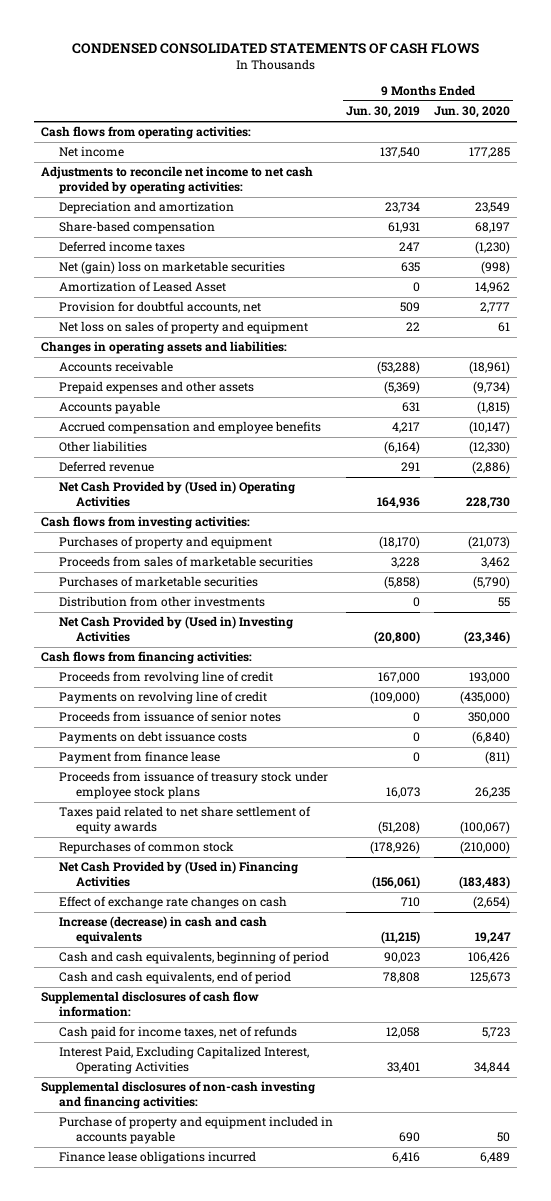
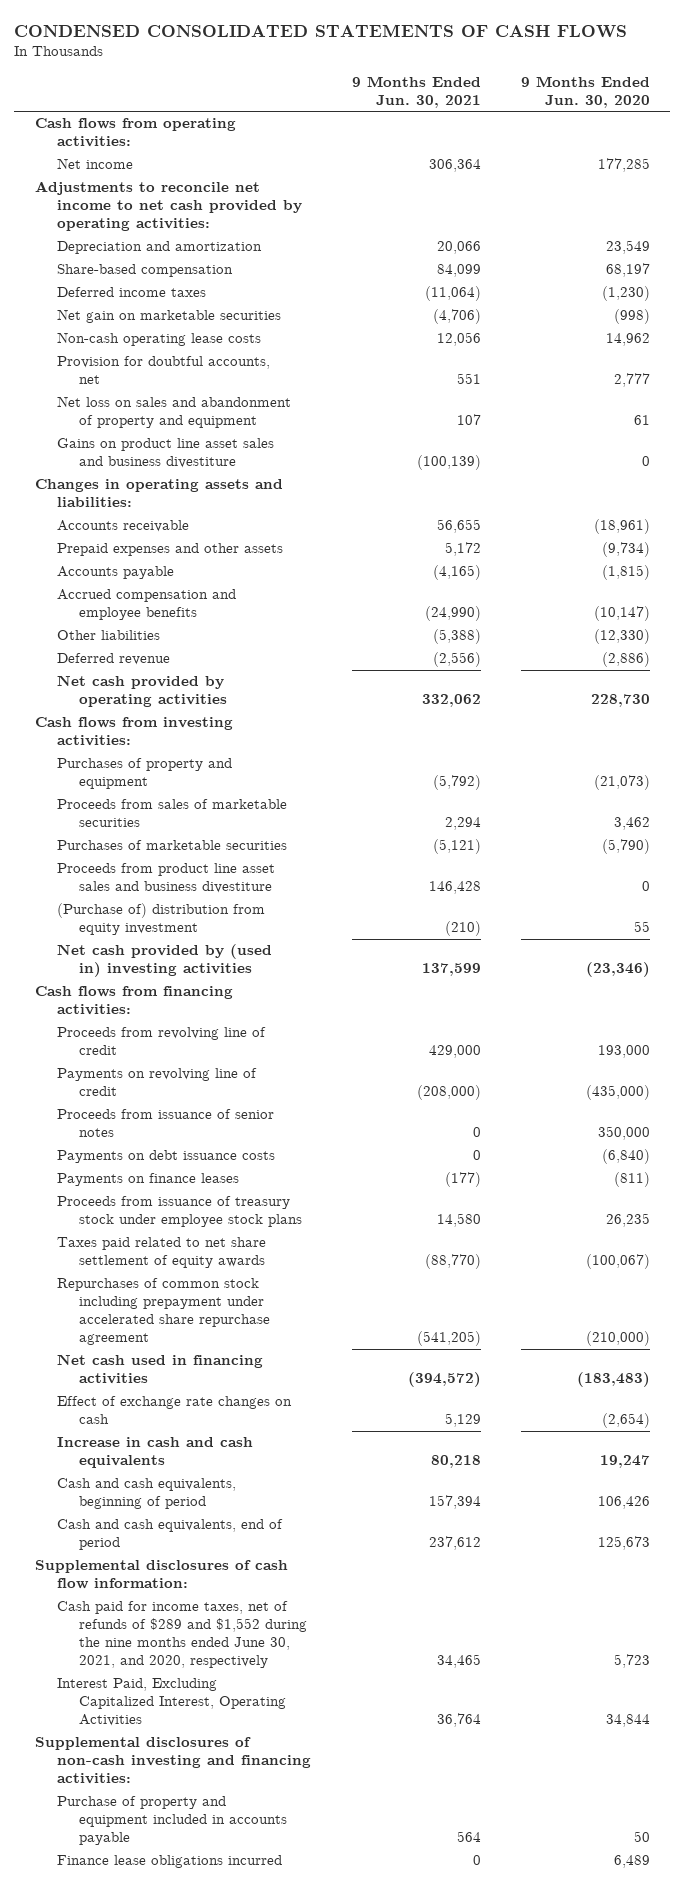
- | 9 Months Ended Jun. 30, 2019 | 9 Months Ended Jun. 30, 2020
+ | 9 Months Ended Jun. 30, 2021 | 9 Months Ended Jun. 30, 2020
- Net (gain) loss on marketable securities | 635 | (998)
- Amortization of Leased Asset | 0 | 14,962
+ Net gain on marketable securities | (4,706) | (998)
+ Non-cash operating lease costs | 12,056 | 14,962
- Net loss on sales of property and equipment | 22 | 61
+ Net loss on sales and abandonment of property and equipment | 107 | 61
+ Gains on product line asset sales and business divestiture | (100,139) | 0
- Net Cash Provided by (Used in) Operating Activities | 164,936 | 228,730
+ Net cash provided by operating activities | 332,062 | 228,730
- Distribution from other investments | 0 | 55
- Net Cash Provided by (Used in) Investing Activities | (20,800) | (23,346)
+ Proceeds from product line asset sales and business divestiture | 146,428 | 0
+ (Purchase of) distribution from equity investment | (210) | 55
+ Net cash provided by (used in) investing activities | 137,599 | (23,346)
- Payment from finance lease | 0 | (811)
+ Payments on finance leases | (177) | (811)
- Repurchases of common stock | (178,926) | (210,000)
- Net Cash Provided by (Used in) Financing Activities | (156,061) | (183,483)
+ Repurchases of common stock including prepayment under accelerated share repurchase agreement | (541,205) | (210,000)
+ Net cash used in financing activities | (394,572) | (183,483)
- Increase (decrease) in cash and cash equivalents | (11,215) | 19,247
+ Increase in cash and cash equivalents | 80,218 | 19,247
- Cash paid for income taxes, net of refunds | 12,058 | 5,723
+ Cash paid for income taxes, net of refunds of $289 and $1,552 during the nine months ended June 30, 2021, and 2020, respectively | 34,465 | 5,723

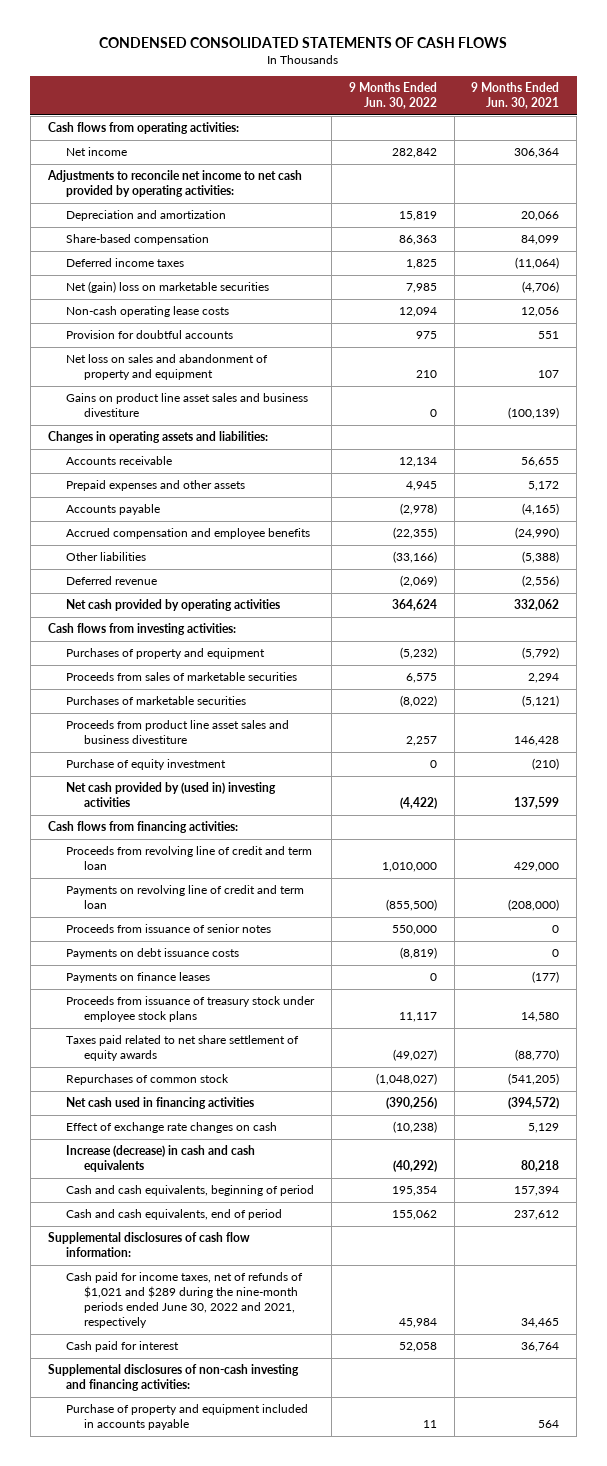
- | 9 Months Ended Jun. 30, 2021 | 9 Months Ended Jun. 30, 2020
+ | 9 Months Ended Jun. 30, 2022 | 9 Months Ended Jun. 30, 2021
- Net gain on marketable securities | (4,706) | (998)
+ Net (gain) loss on marketable securities | 7,985 | (4,706)
- Provision for doubtful accounts, net | 551 | 2,777
+ Provision for doubtful accounts | 975 | 551
- (Purchase of) distribution from equity investment | (210) | 55
+ Purchase of equity investment | 0 | (210)
- Proceeds from revolving line of credit | 429,000 | 193,000
- Payments on revolving line of credit | (208,000) | (435,000)
+ Proceeds from revolving line of credit and term loan | 1,010,000 | 429,000
+ Payments on revolving line of credit and term loan | (855,500) | (208,000)
- Repurchases of common stock including prepayment under accelerated share repurchase agreement | (541,205) | (210,000)
+ Repurchases of common stock | (1,048,027) | (541,205)
- Increase in cash and cash equivalents | 80,218 | 19,247
+ Increase (decrease) in cash and cash equivalents | (40,292) | 80,218
- Cash paid for income taxes, net of refunds of $289 and $1,552 during the nine months ended June 30, 2021, and 2020, respectively | 34,465 | 5,723
- Interest Paid, Excluding Capitalized Interest, Operating Activities | 36,764 | 34,844
+ Cash paid for income taxes, net of refunds of $1,021 and $289 during the nine-month periods ended June 30, 2022 and 2021, respectively | 45,984 | 34,465
+ Cash paid for interest | 52,058 | 36,764
- Finance lease obligations incurred | 0 | 6,489

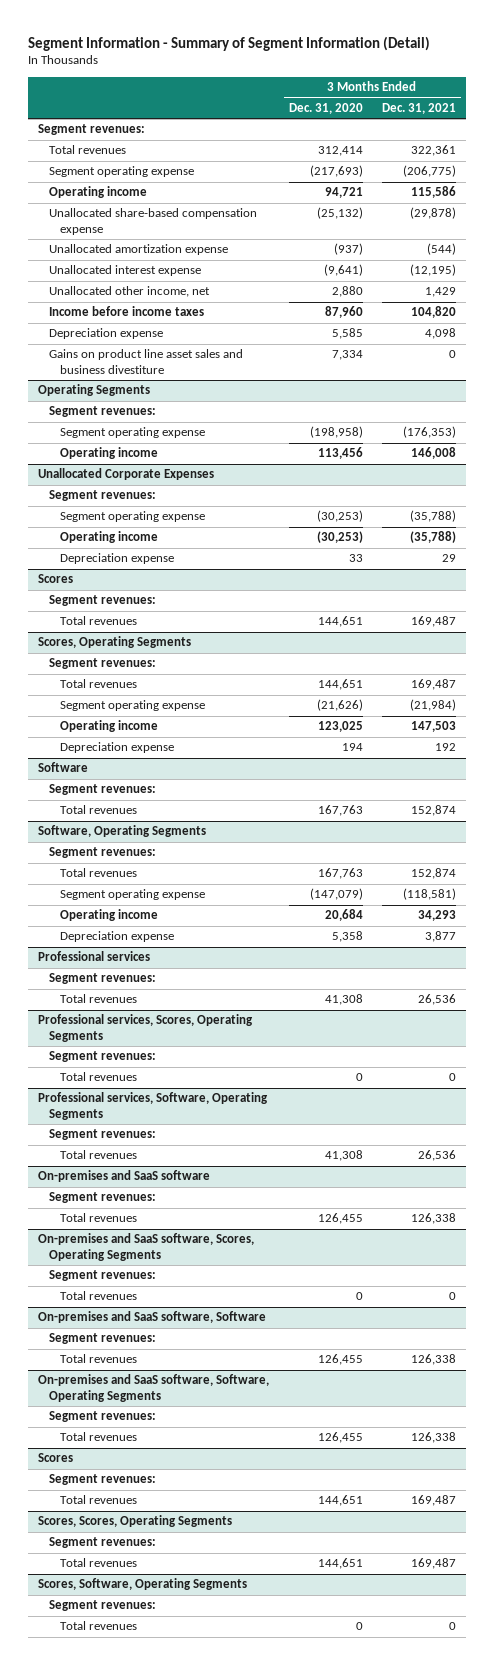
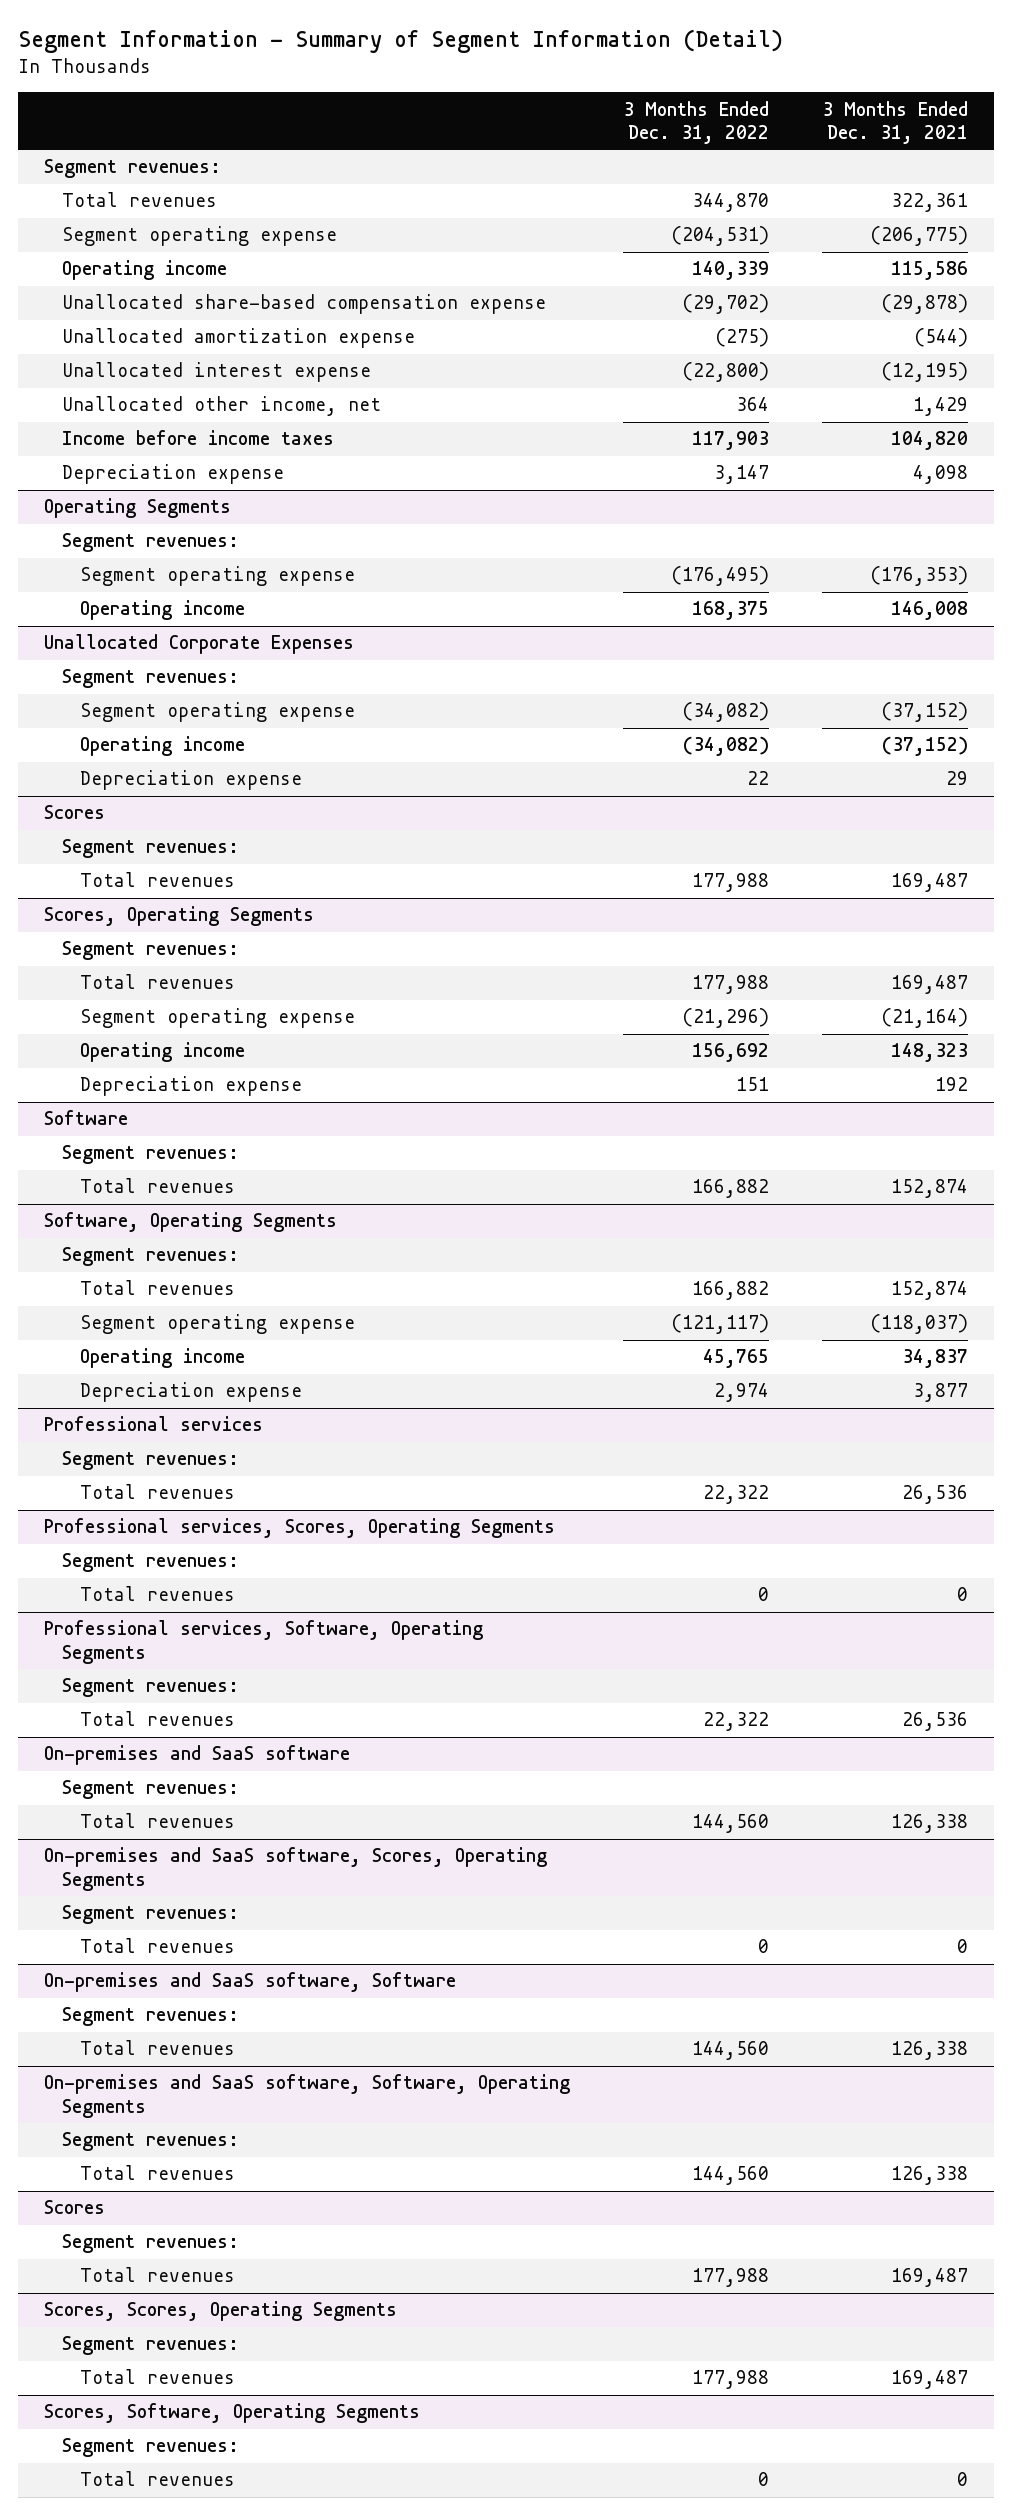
- | 3 Months Ended Dec. 31, 2020 | 3 Months Ended Dec. 31, 2021
+ | 3 Months Ended Dec. 31, 2022 | 3 Months Ended Dec. 31, 2021
- Gains on product line asset sales and business divestiture | 7,334 | 0
@ Unallocated Corporate Expenses
- Segment operating expense | (30,253) | (35,788)
- Operating income | (30,253) | (35,788)
+ Segment operating expense | (34,082) | (37,152)
+ Operating income | (34,082) | (37,152)
@ Scores, Operating Segments
- Segment operating expense | (21,626) | (21,984)
- Operating income | 123,025 | 147,503
+ Segment operating expense | (21,296) | (21,164)
+ Operating income | 156,692 | 148,323
@ Software, Operating Segments
- Segment operating expense | (147,079) | (118,581)
- Operating income | 20,684 | 34,293
+ Segment operating expense | (121,117) | (118,037)
+ Operating income | 45,765 | 34,837

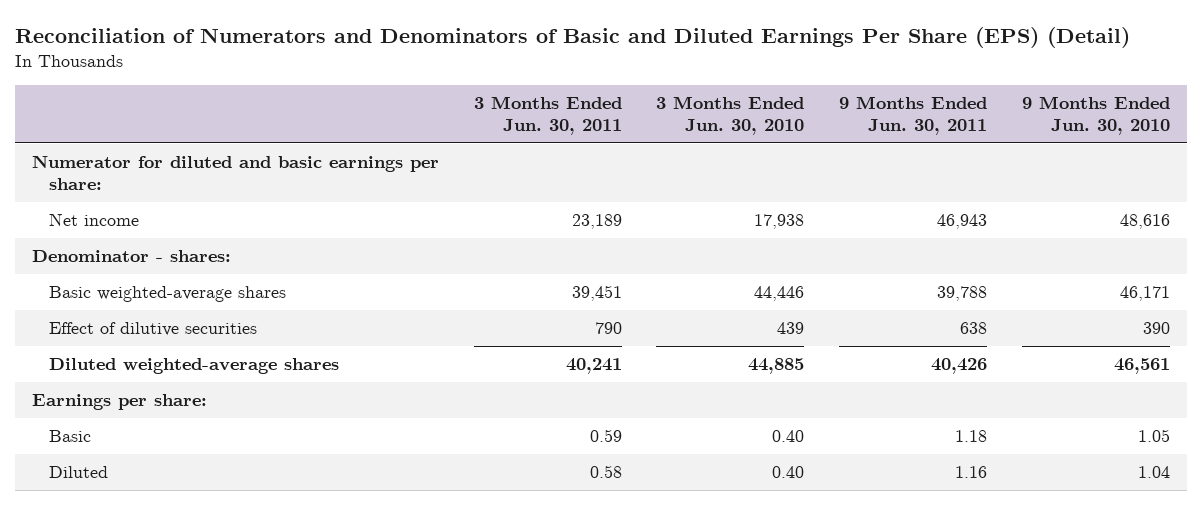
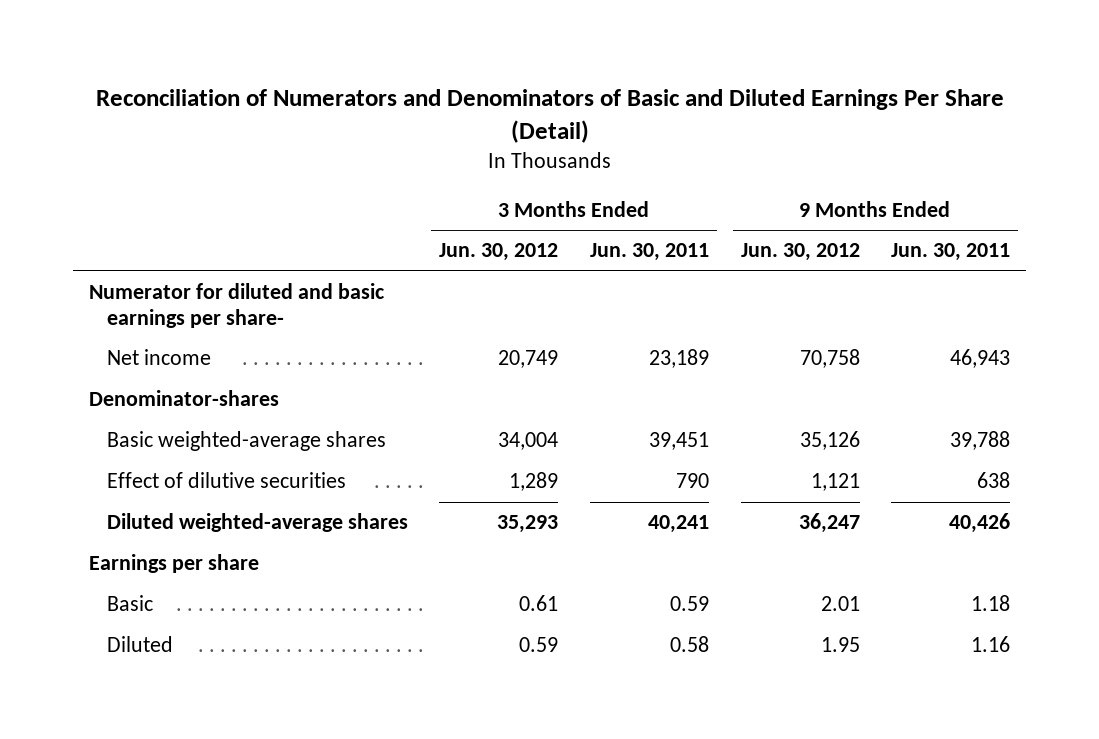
- Reconciliation of Numerators and Denominators of Basic and Diluted Earnings Per Share (EPS) (Detail)
+ Reconciliation of Numerators and Denominators of Basic and Diluted Earnings Per Share (Detail)
- | 3 Months Ended Jun. 30, 2011 | 3 Months Ended Jun. 30, 2010 | 9 Months Ended Jun. 30, 2011 | 9 Months Ended Jun. 30, 2010
+ | 3 Months Ended Jun. 30, 2012 | 3 Months Ended Jun. 30, 2011 | 9 Months Ended Jun. 30, 2012 | 9 Months Ended Jun. 30, 2011
- Numerator for diluted and basic earnings per share:
+ Numerator for diluted and basic earnings per share-
- Denominator - shares:
+ Denominator-shares
- Earnings per share:
+ Earnings per share

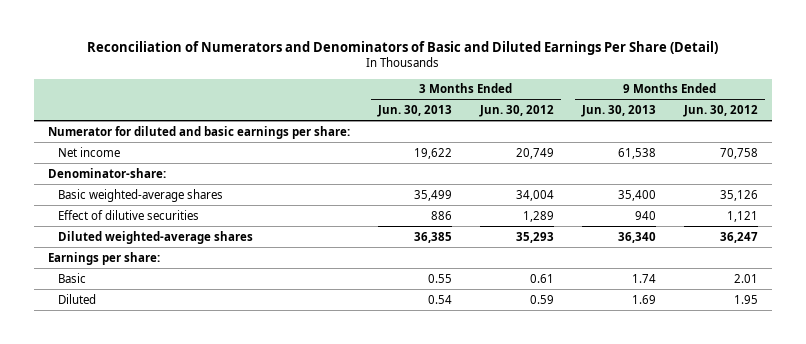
- | 3 Months Ended Jun. 30, 2012 | 3 Months Ended Jun. 30, 2011 | 9 Months Ended Jun. 30, 2012 | 9 Months Ended Jun. 30, 2011
+ | 3 Months Ended Jun. 30, 2013 | 3 Months Ended Jun. 30, 2012 | 9 Months Ended Jun. 30, 2013 | 9 Months Ended Jun. 30, 2012
- Numerator for diluted and basic earnings per share-
+ Numerator for diluted and basic earnings per share:
- Denominator-shares
+ Denominator-share:
- Earnings per share
+ Earnings per share:

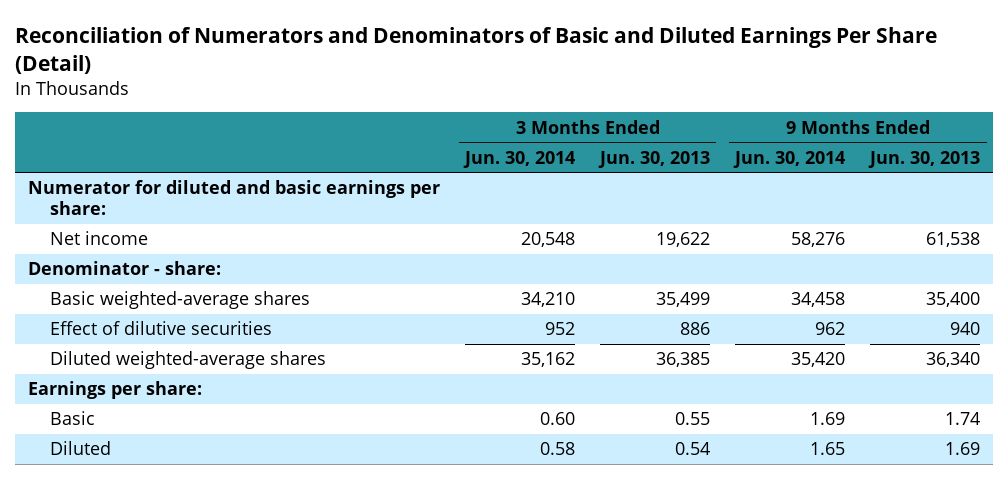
- | 3 Months Ended Jun. 30, 2013 | 3 Months Ended Jun. 30, 2012 | 9 Months Ended Jun. 30, 2013 | 9 Months Ended Jun. 30, 2012
+ | 3 Months Ended Jun. 30, 2014 | 3 Months Ended Jun. 30, 2013 | 9 Months Ended Jun. 30, 2014 | 9 Months Ended Jun. 30, 2013
- Denominator-share:
+ Denominator - share:

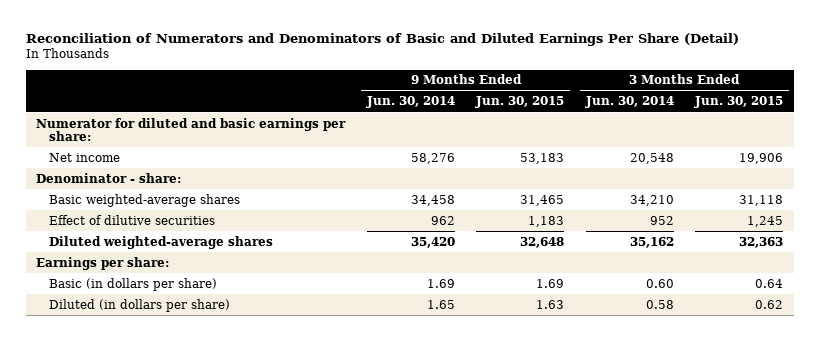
- | 3 Months Ended Jun. 30, 2014 | 3 Months Ended Jun. 30, 2013 | 9 Months Ended Jun. 30, 2014 | 9 Months Ended Jun. 30, 2013
+ | 9 Months Ended Jun. 30, 2014 | 9 Months Ended Jun. 30, 2015 | 3 Months Ended Jun. 30, 2014 | 3 Months Ended Jun. 30, 2015
- Basic | 0.60 | 0.55 | 1.69 | 1.74
- Diluted | 0.58 | 0.54 | 1.65 | 1.69
+ Basic (in dollars per share) | 1.69 | 1.69 | 0.60 | 0.64
+ Diluted (in dollars per share) | 1.65 | 1.63 | 0.58 | 0.62

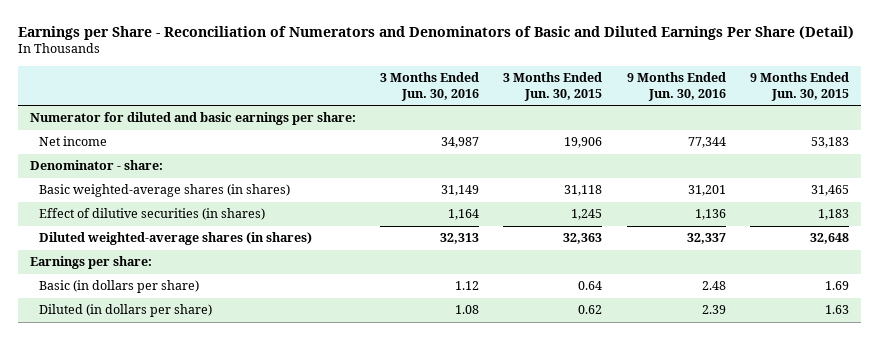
- Reconciliation of Numerators and Denominators of Basic and Diluted Earnings Per Share (Detail)
+ Earnings per Share - Reconciliation of Numerators and Denominators of Basic and Diluted Earnings Per Share (Detail)
- | 9 Months Ended Jun. 30, 2014 | 9 Months Ended Jun. 30, 2015 | 3 Months Ended Jun. 30, 2014 | 3 Months Ended Jun. 30, 2015
+ | 3 Months Ended Jun. 30, 2016 | 3 Months Ended Jun. 30, 2015 | 9 Months Ended Jun. 30, 2016 | 9 Months Ended Jun. 30, 2015
- Basic weighted-average shares | 34,458 | 31,465 | 34,210 | 31,118
- Effect of dilutive securities | 962 | 1,183 | 952 | 1,245
- Diluted weighted-average shares | 35,420 | 32,648 | 35,162 | 32,363
+ Basic weighted-average shares (in shares) | 31,149 | 31,118 | 31,201 | 31,465
+ Effect of dilutive securities (in shares) | 1,164 | 1,245 | 1,136 | 1,183
+ Diluted weighted-average shares (in shares) | 32,313 | 32,363 | 32,337 | 32,648

